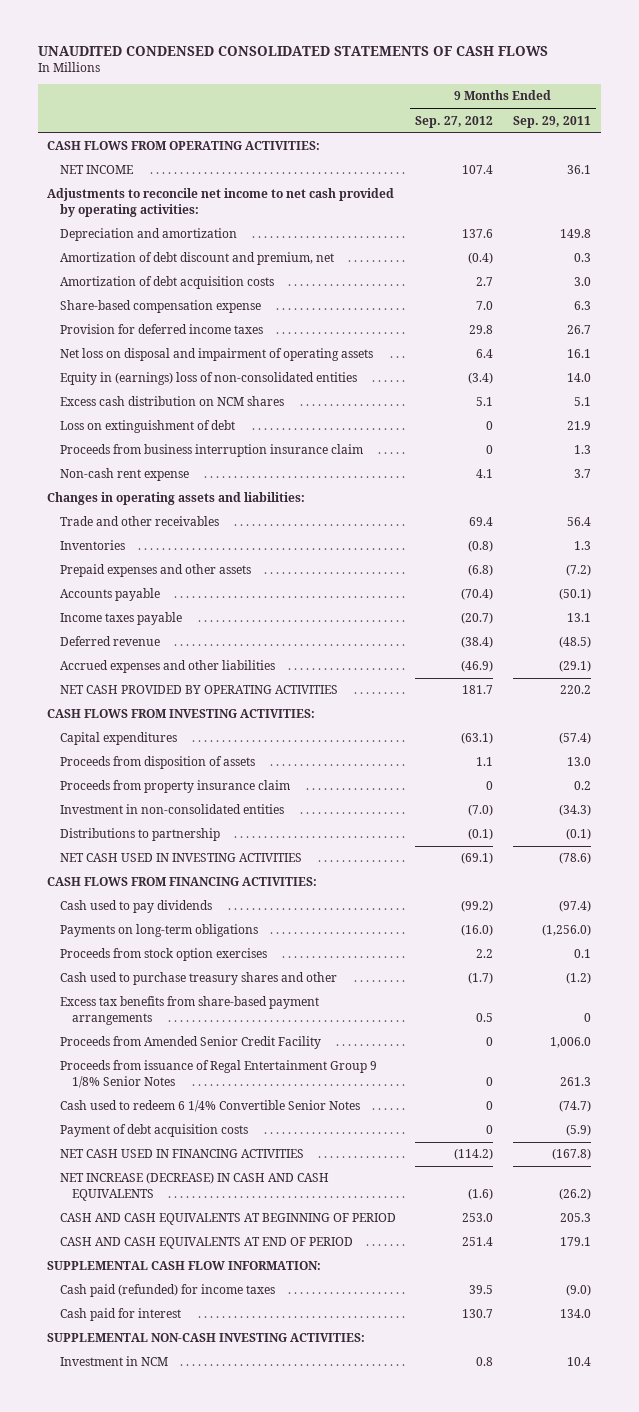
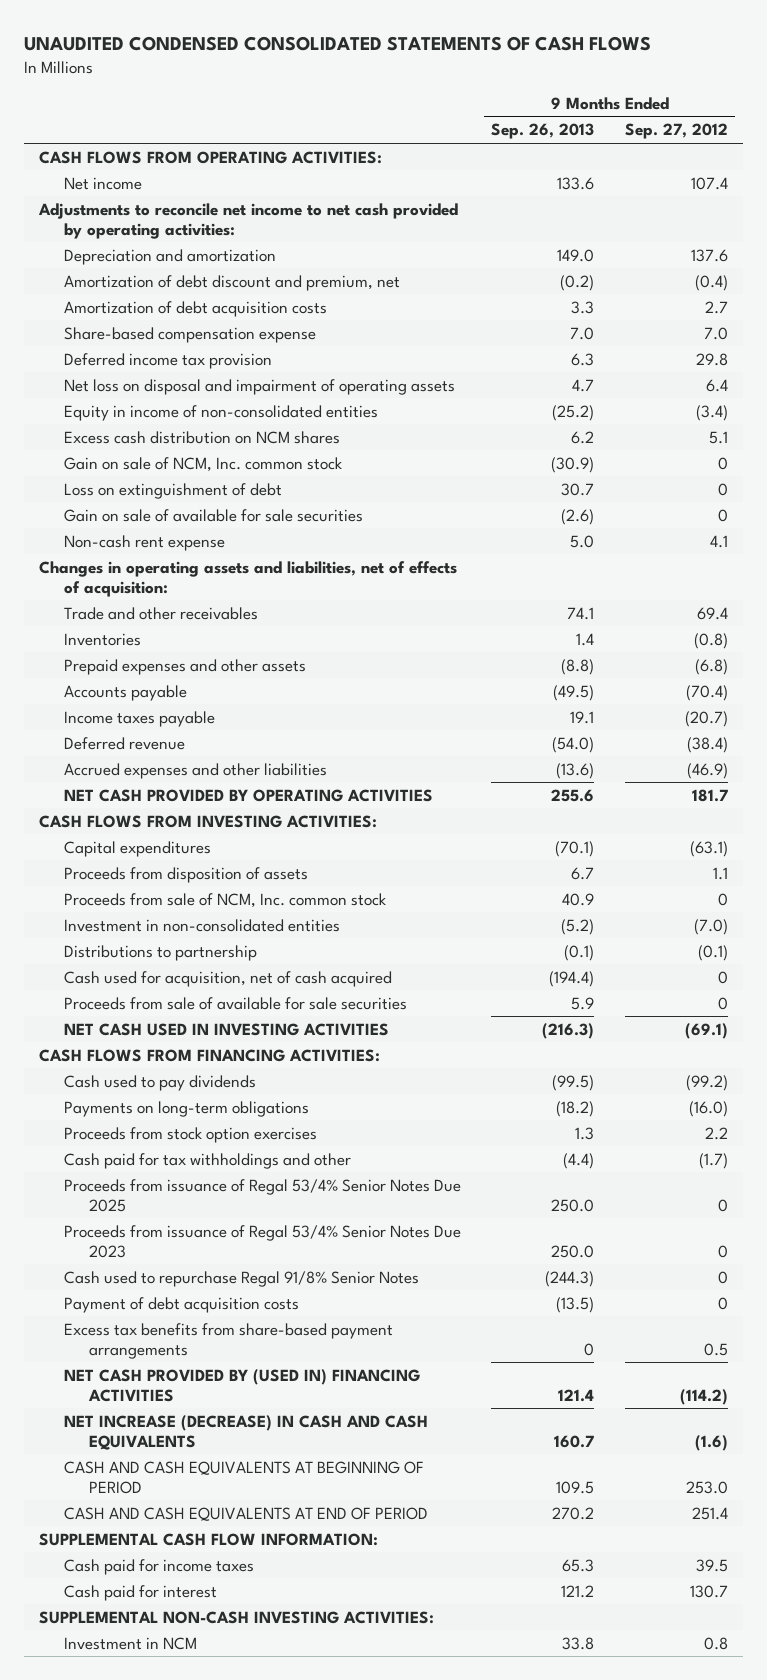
- | 9 Months Ended Sep. 27, 2012 | 9 Months Ended Sep. 29, 2011
+ | 9 Months Ended Sep. 26, 2013 | 9 Months Ended Sep. 27, 2012
- NET INCOME | 107.4 | 36.1
+ Net income | 133.6 | 107.4
- Provision for deferred income taxes | 29.8 | 26.7
+ Deferred income tax provision | 6.3 | 29.8
- Equity in (earnings) loss of non-consolidated entities | (3.4) | 14.0
+ Equity in income of non-consolidated entities | (25.2) | (3.4)
+ Gain on sale of NCM, Inc. common stock | (30.9) | 0
- Proceeds from business interruption insurance claim | 0 | 1.3
+ Gain on sale of available for sale securities | (2.6) | 0
- Changes in operating assets and liabilities:
+ Changes in operating assets and liabilities, net of effects of acquisition:
- Proceeds from property insurance claim | 0 | 0.2
+ Proceeds from sale of NCM, Inc. common stock | 40.9 | 0
+ Cash used for acquisition, net of cash acquired | (194.4) | 0
+ Proceeds from sale of available for sale securities | 5.9 | 0
- Cash used to purchase treasury shares and other | (1.7) | (1.2)
- Proceeds from Amended Senior Credit Facility | 0 | 1,006.0
- Proceeds from issuance of Regal Entertainment Group 9 1/8% Senior Notes | 0 | 261.3
- Cash used to redeem 6 1/4% Convertible Senior Notes | 0 | (74.7)
+ Cash paid for tax withholdings and other | (4.4) | (1.7)
+ Proceeds from issuance of Regal 53/4% Senior Notes Due 2025 | 250.0 | 0
+ Proceeds from issuance of Regal 53/4% Senior Notes Due 2023 | 250.0 | 0
+ Cash used to repurchase Regal 91/8% Senior Notes | (244.3) | 0
- NET CASH USED IN FINANCING ACTIVITIES | (114.2) | (167.8)
moved down: Excess tax benefits from share-based payment arrangements | 0 | 0.5
+ NET CASH PROVIDED BY (USED IN) FINANCING ACTIVITIES | 121.4 | (114.2)
- Cash paid (refunded) for income taxes | 39.5 | (9.0)
+ Cash paid for income taxes | 65.3 | 39.5

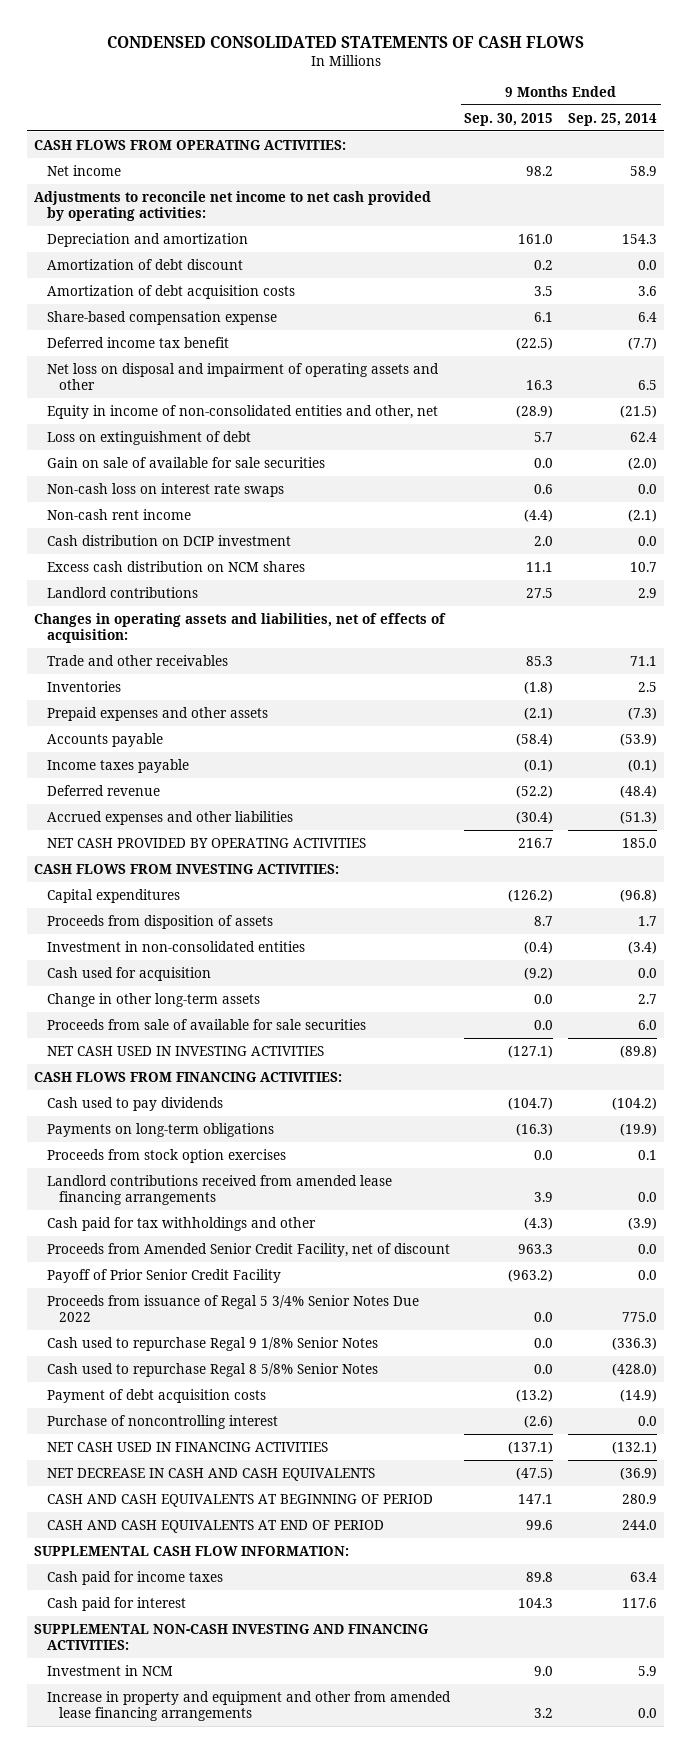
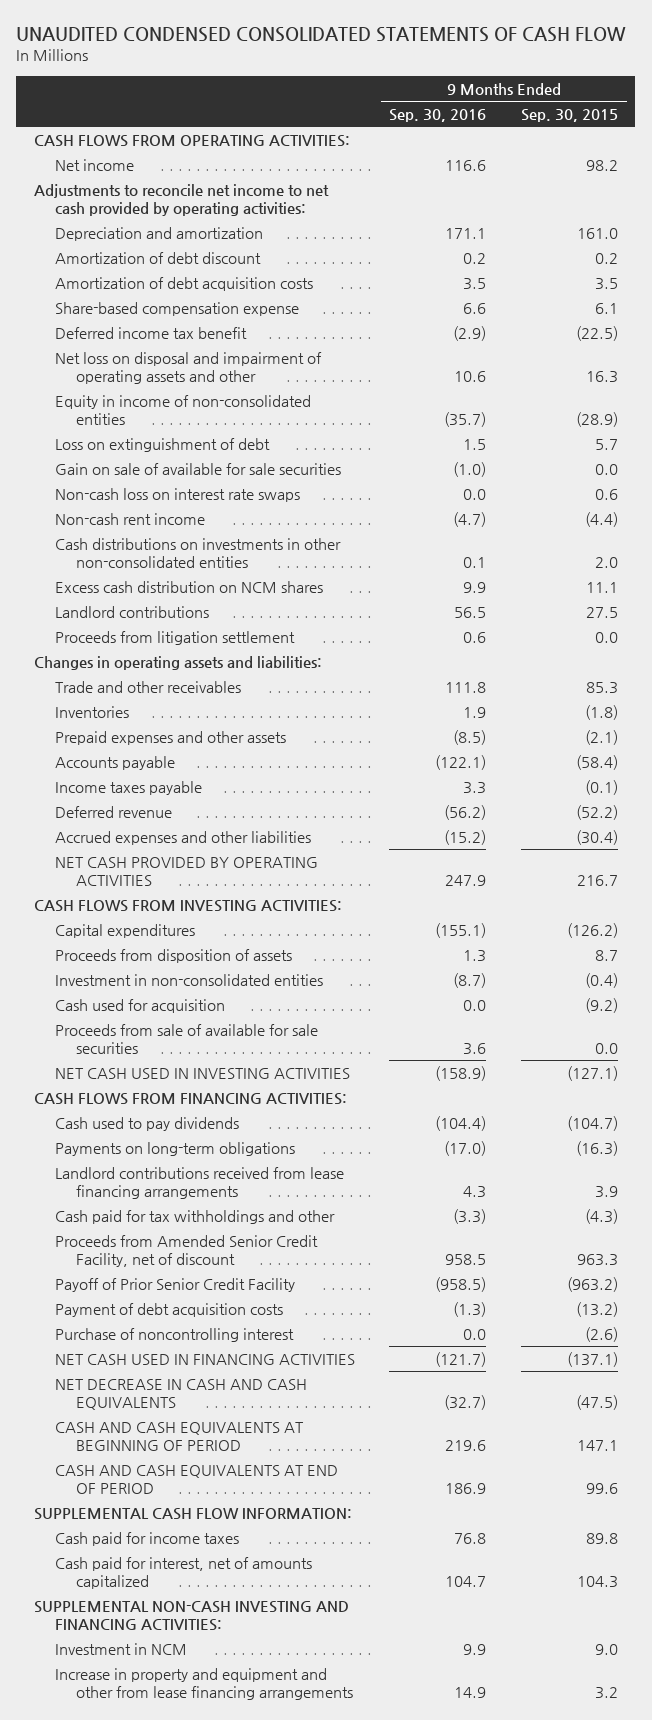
- CONDENSED CONSOLIDATED STATEMENTS OF CASH FLOWS
+ UNAUDITED CONDENSED CONSOLIDATED STATEMENTS OF CASH FLOW
- | 9 Months Ended Sep. 30, 2015 | 9 Months Ended Sep. 25, 2014
+ | 9 Months Ended Sep. 30, 2016 | 9 Months Ended Sep. 30, 2015
- Equity in income of non-consolidated entities and other, net | (28.9) | (21.5)
+ Equity in income of non-consolidated entities | (35.7) | (28.9)
- Cash distribution on DCIP investment | 2.0 | 0.0
+ Cash distributions on investments in other non-consolidated entities | 0.1 | 2.0
- Changes in operating assets and liabilities, net of effects of acquisition:
+ Proceeds from litigation settlement | 0.6 | 0.0
+ Changes in operating assets and liabilities:
- Change in other long-term assets | 0.0 | 2.7
- Proceeds from stock option exercises | 0.0 | 0.1
- Landlord contributions received from amended lease financing arrangements | 3.9 | 0.0
+ Landlord contributions received from lease financing arrangements | 4.3 | 3.9
- Proceeds from issuance of Regal 5 3/4% Senior Notes Due 2022 | 0.0 | 775.0
- Cash used to repurchase Regal 9 1/8% Senior Notes | 0.0 | (336.3)
- Cash used to repurchase Regal 8 5/8% Senior Notes | 0.0 | (428.0)
- Cash paid for interest | 104.3 | 117.6
+ Cash paid for interest, net of amounts capitalized | 104.7 | 104.3
- Increase in property and equipment and other from amended lease financing arrangements | 3.2 | 0.0
+ Increase in property and equipment and other from lease financing arrangements | 14.9 | 3.2

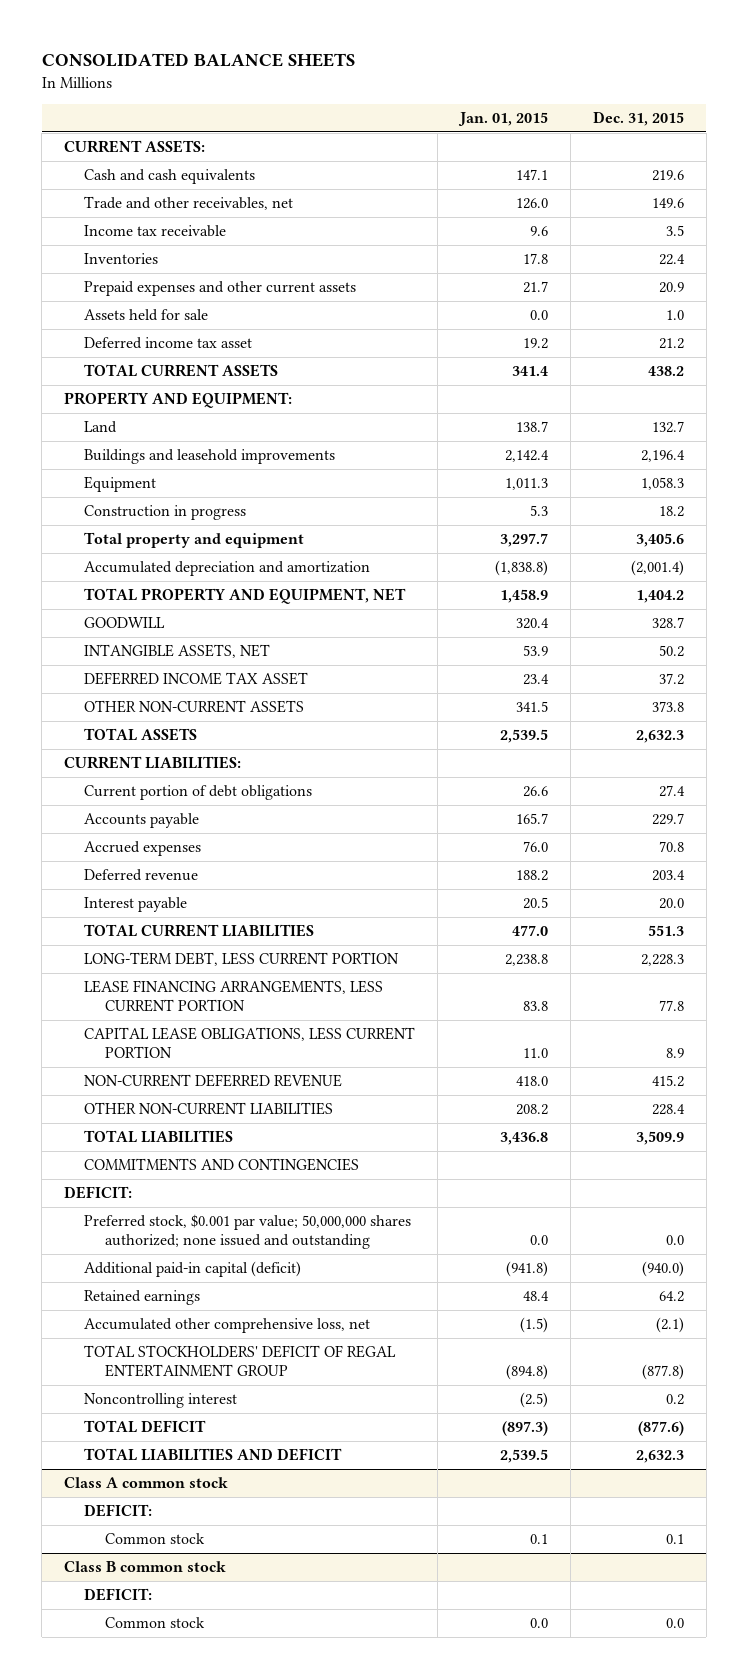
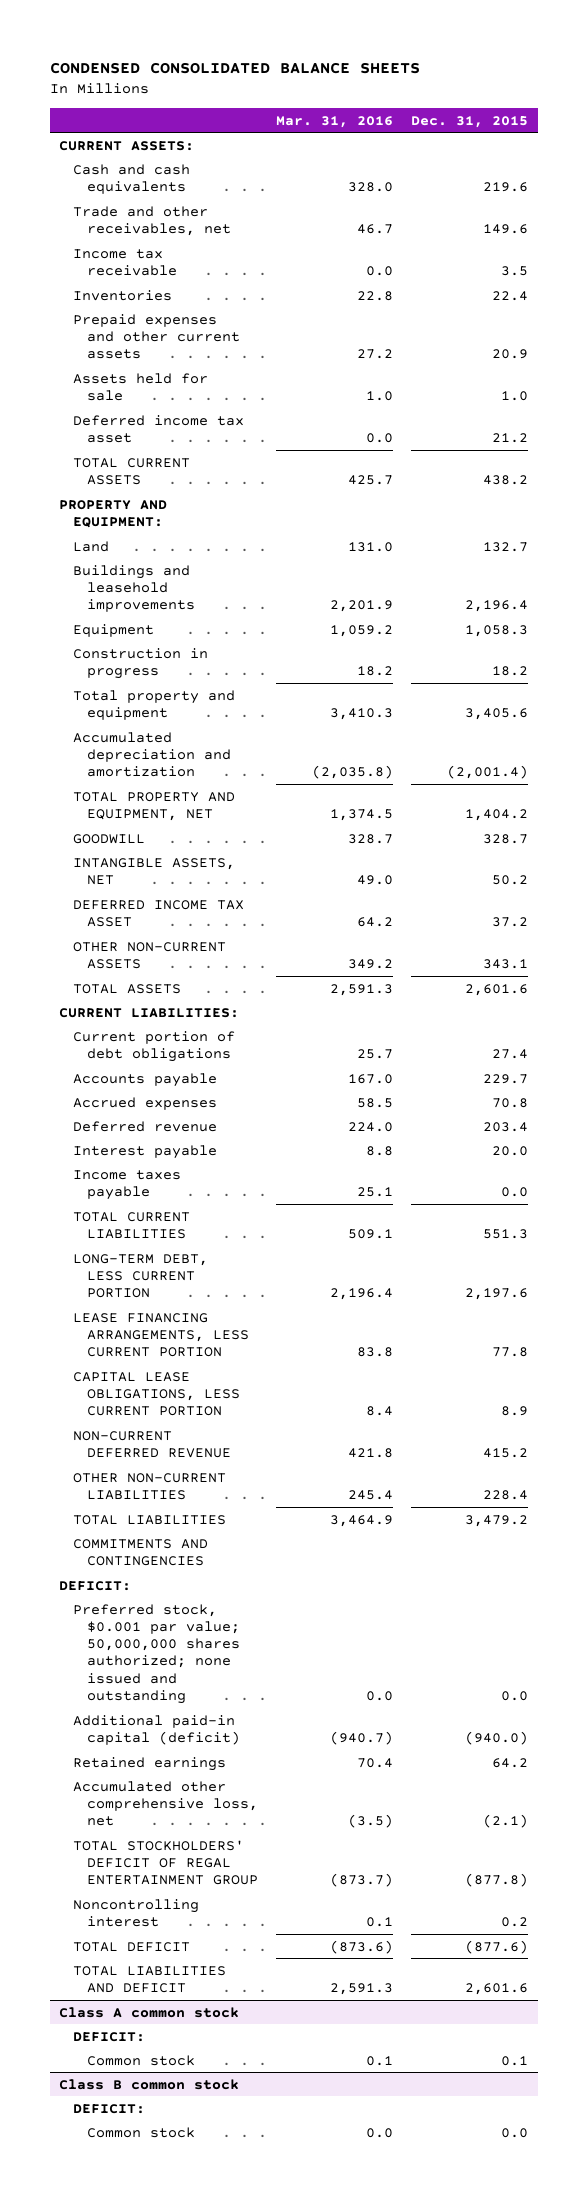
- CONSOLIDATED BALANCE SHEETS
+ CONDENSED CONSOLIDATED BALANCE SHEETS
- | Jan. 01, 2015 | Dec. 31, 2015
+ | Mar. 31, 2016 | Dec. 31, 2015
- OTHER NON-CURRENT ASSETS | 341.5 | 373.8
- TOTAL ASSETS | 2,539.5 | 2,632.3
+ OTHER NON-CURRENT ASSETS | 349.2 | 343.1
+ TOTAL ASSETS | 2,591.3 | 2,601.6
+ Income taxes payable | 25.1 | 0.0
- LONG-TERM DEBT, LESS CURRENT PORTION | 2,238.8 | 2,228.3
+ LONG-TERM DEBT, LESS CURRENT PORTION | 2,196.4 | 2,197.6
- TOTAL LIABILITIES | 3,436.8 | 3,509.9
+ TOTAL LIABILITIES | 3,464.9 | 3,479.2
- TOTAL LIABILITIES AND DEFICIT | 2,539.5 | 2,632.3
+ TOTAL LIABILITIES AND DEFICIT | 2,591.3 | 2,601.6

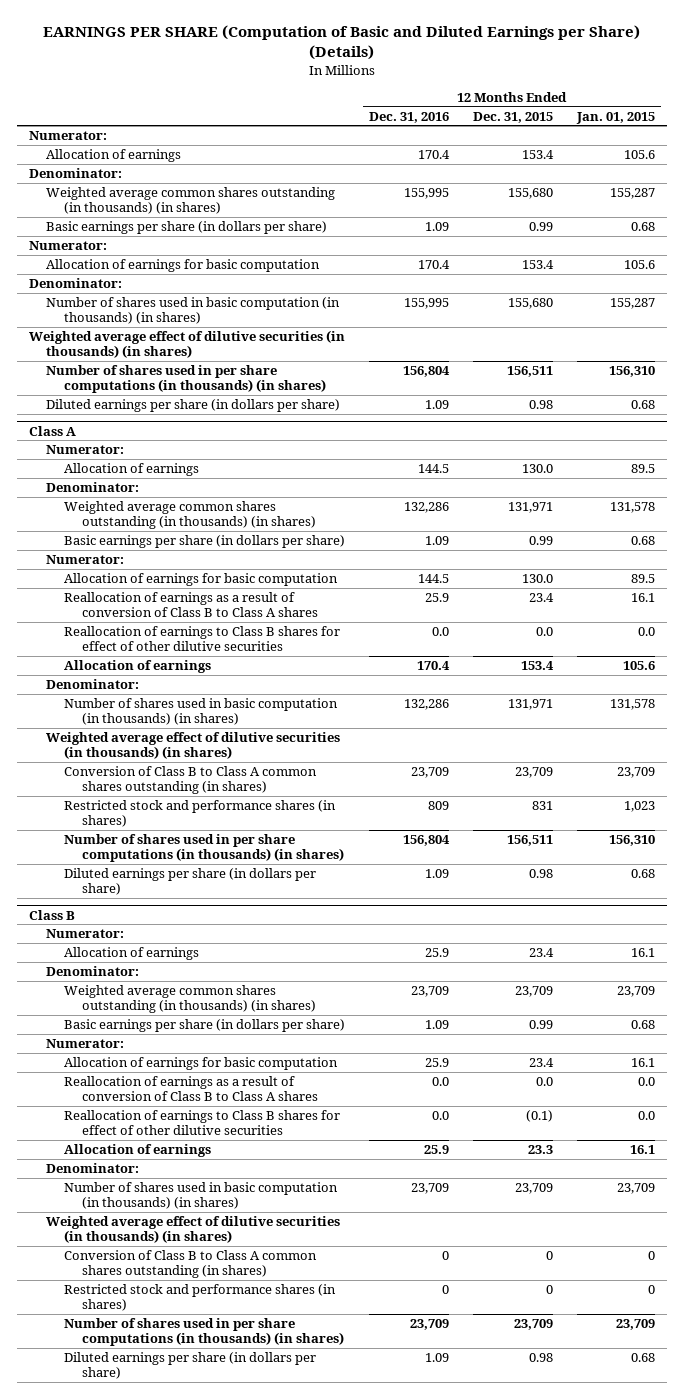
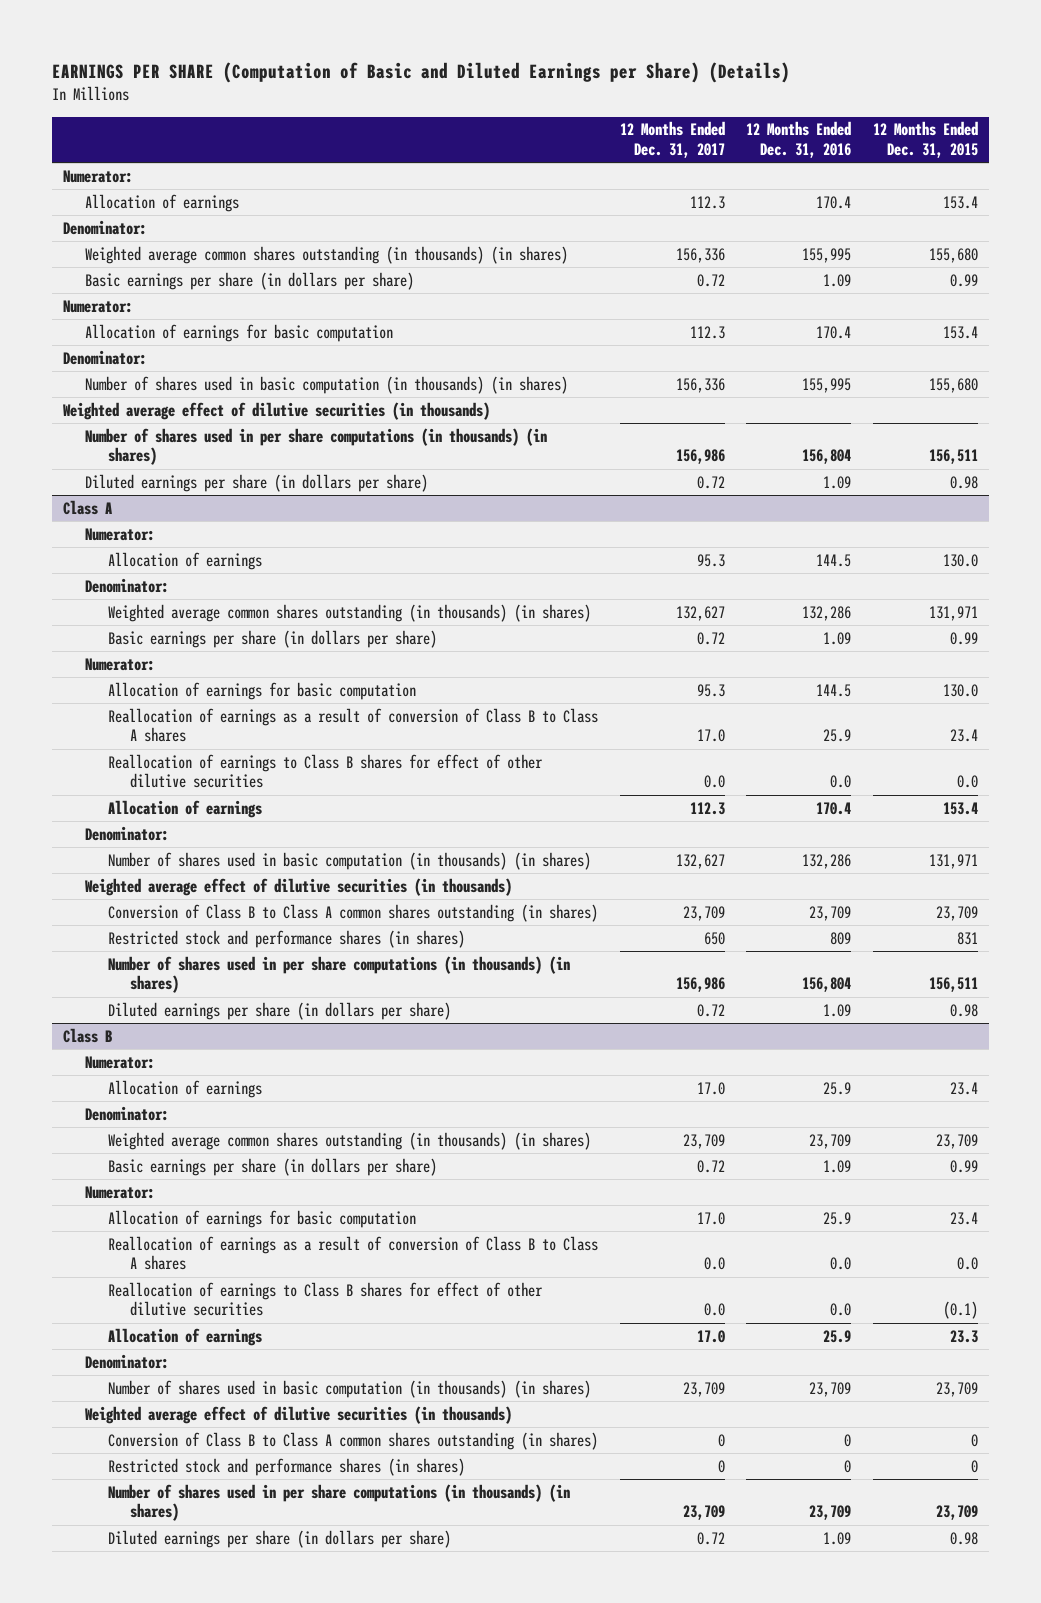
- | 12 Months Ended Dec. 31, 2016 | 12 Months Ended Dec. 31, 2015 | 12 Months Ended Jan. 01, 2015
+ | 12 Months Ended Dec. 31, 2017 | 12 Months Ended Dec. 31, 2016 | 12 Months Ended Dec. 31, 2015
- Weighted average effect of dilutive securities (in thousands) (in shares)
+ Weighted average effect of dilutive securities (in thousands)
@ Class A
- Weighted average effect of dilutive securities (in thousands) (in shares)
+ Weighted average effect of dilutive securities (in thousands)
@ Class B
- Weighted average effect of dilutive securities (in thousands) (in shares)
+ Weighted average effect of dilutive securities (in thousands)

